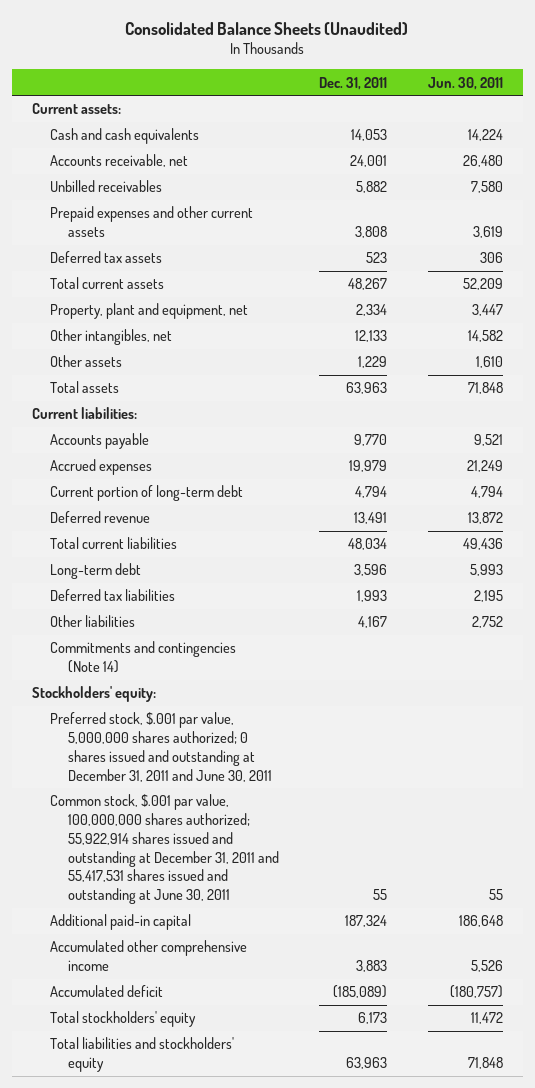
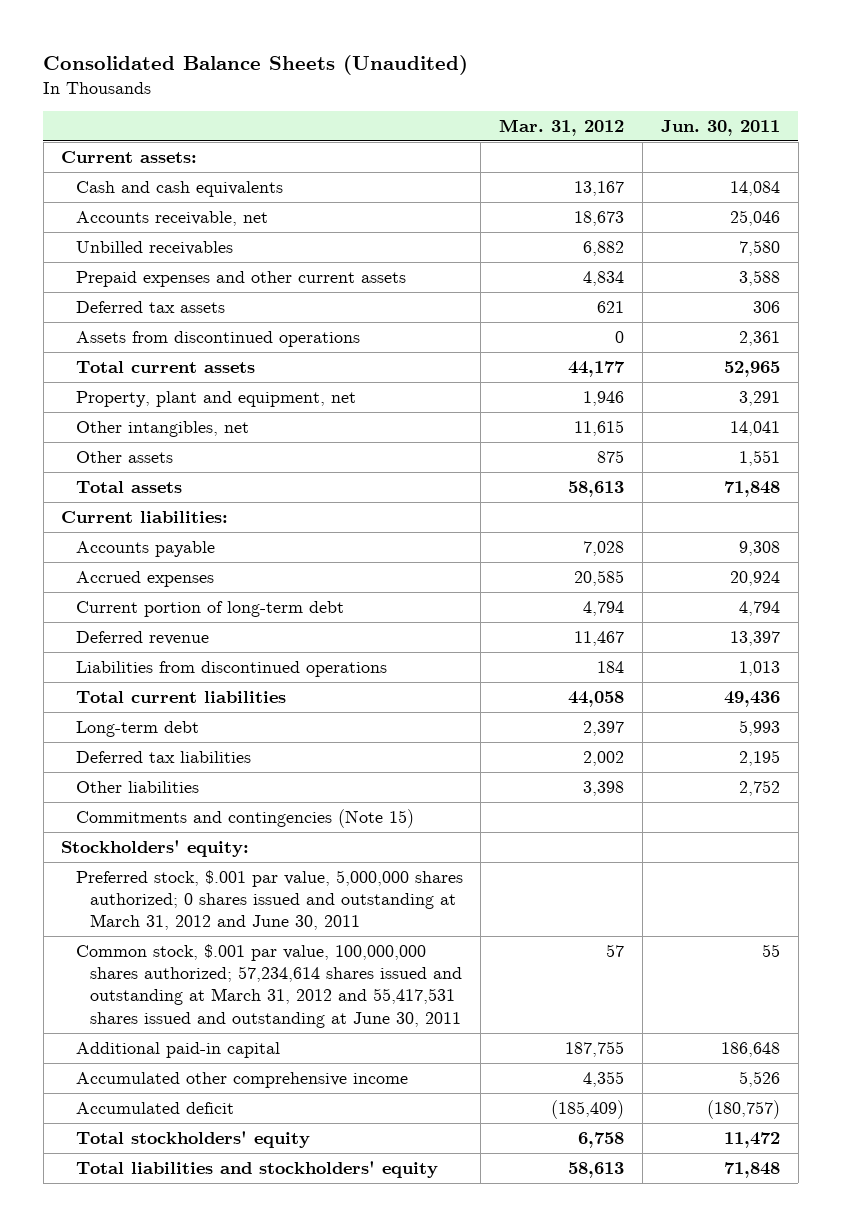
- | Dec. 31, 2011 | Jun. 30, 2011
+ | Mar. 31, 2012 | Jun. 30, 2011
- Cash and cash equivalents | 14,053 | 14,224
- Accounts receivable, net | 24,001 | 26,480
+ Cash and cash equivalents | 13,167 | 14,084
+ Accounts receivable, net | 18,673 | 25,046
- Prepaid expenses and other current assets | 3,808 | 3,619
+ Prepaid expenses and other current assets | 4,834 | 3,588
- Total current assets | 48,267 | 52,209
- Property, plant and equipment, net | 2,334 | 3,447
- Other intangibles, net | 12,133 | 14,582
- Other assets | 1,229 | 1,610
+ Assets from discontinued operations | 0 | 2,361
+ Total current assets | 44,177 | 52,965
+ Property, plant and equipment, net | 1,946 | 3,291
+ Other intangibles, net | 11,615 | 14,041
+ Other assets | 875 | 1,551
- Accounts payable | 9,770 | 9,521
- Accrued expenses | 19,979 | 21,249
+ Accounts payable | 7,028 | 9,308
+ Accrued expenses | 20,585 | 20,924
- Deferred revenue | 13,491 | 13,872
+ Deferred revenue | 11,467 | 13,397
+ Liabilities from discontinued operations | 184 | 1,013
- Commitments and contingencies (Note 14)
+ Commitments and contingencies (Note 15)
- Preferred stock, $.001 par value, 5,000,000 shares authorized; 0 shares issued and outstanding at December 31, 2011 and June 30, 2011
- Common stock, $.001 par value, 100,000,000 shares authorized; 55,922,914 shares issued and outstanding at December 31, 2011 and 55,417,531 shares issued and outstanding at June 30, 2011 | 55 | 55
+ Preferred stock, $.001 par value, 5,000,000 shares authorized; 0 shares issued and outstanding at March 31, 2012 and June 30, 2011
+ Common stock, $.001 par value, 100,000,000 shares authorized; 57,234,614 shares issued and outstanding at March 31, 2012 and 55,417,531 shares issued and outstanding at June 30, 2011 | 57 | 55

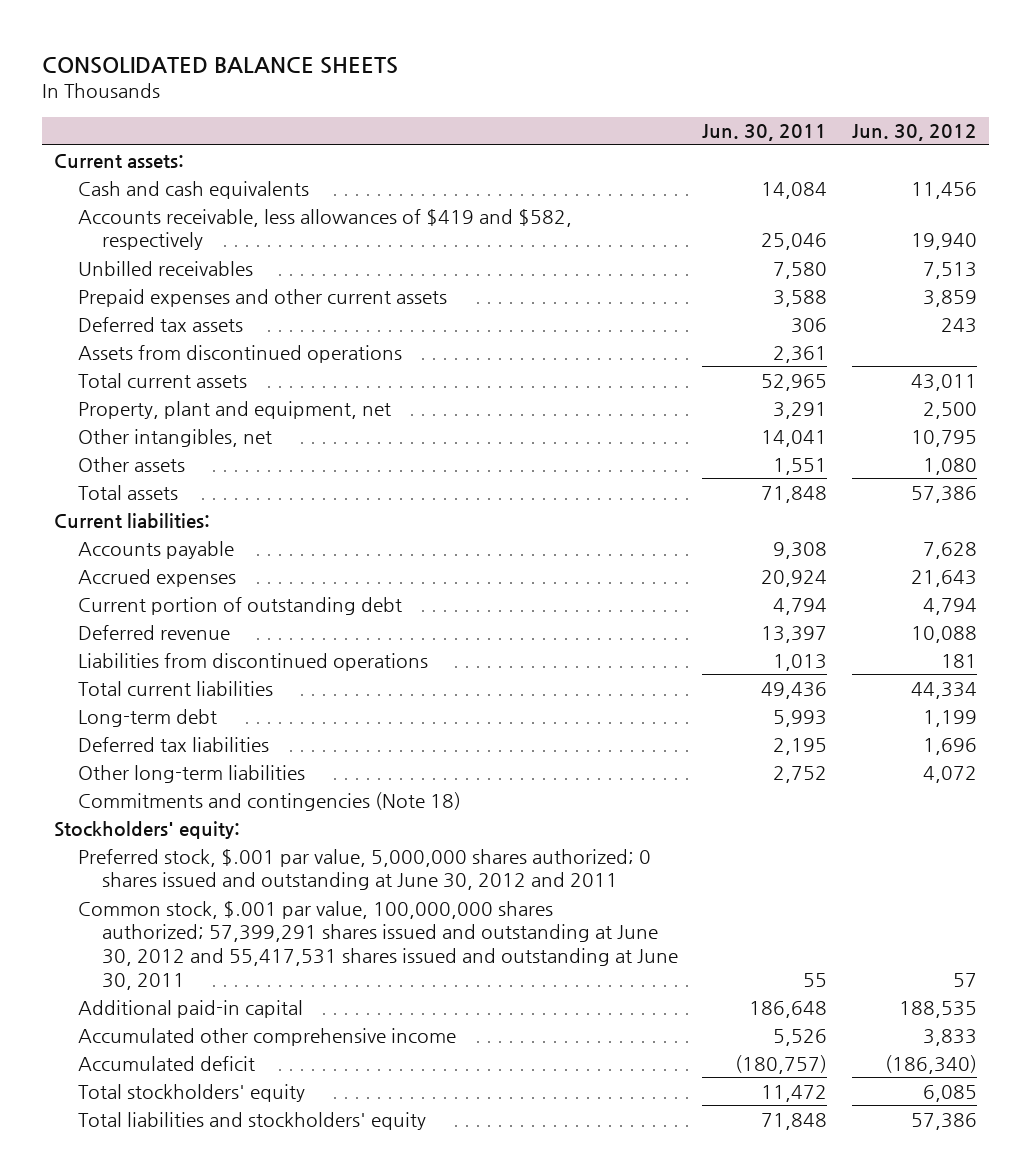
- Consolidated Balance Sheets (Unaudited)
+ CONSOLIDATED BALANCE SHEETS
- | Mar. 31, 2012 | Jun. 30, 2011
+ | Jun. 30, 2011 | Jun. 30, 2012
- Accounts receivable, net | 18,673 | 25,046
+ Accounts receivable, less allowances of $419 and $582, respectively | 25,046 | 19,940
- Current portion of long-term debt | 4,794 | 4,794
+ Current portion of outstanding debt | 4,794 | 4,794
- Other liabilities | 3,398 | 2,752
- Commitments and contingencies (Note 15)
+ Other long-term liabilities | 2,752 | 4,072
+ Commitments and contingencies (Note 18)
- Preferred stock, $.001 par value, 5,000,000 shares authorized; 0 shares issued and outstanding at March 31, 2012 and June 30, 2011
- Common stock, $.001 par value, 100,000,000 shares authorized; 57,234,614 shares issued and outstanding at March 31, 2012 and 55,417,531 shares issued and outstanding at June 30, 2011 | 57 | 55
+ Preferred stock, $.001 par value, 5,000,000 shares authorized; 0 shares issued and outstanding at June 30, 2012 and 2011
+ Common stock, $.001 par value, 100,000,000 shares authorized; 57,399,291 shares issued and outstanding at June 30, 2012 and 55,417,531 shares issued and outstanding at June 30, 2011 | 55 | 57

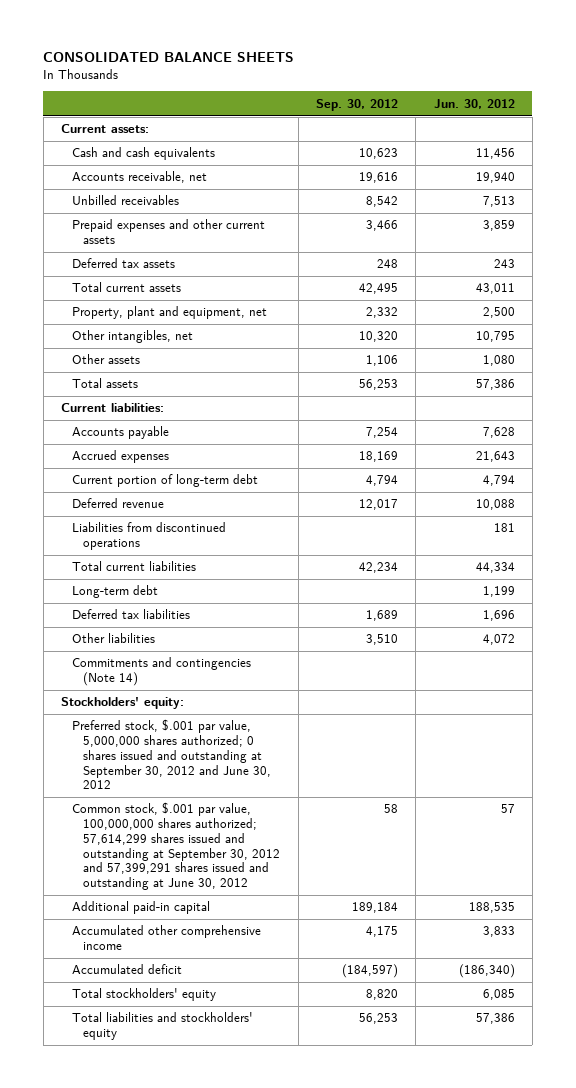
- | Jun. 30, 2011 | Jun. 30, 2012
+ | Sep. 30, 2012 | Jun. 30, 2012
- Accounts receivable, less allowances of $419 and $582, respectively | 25,046 | 19,940
+ Accounts receivable, net | 19,616 | 19,940
- Assets from discontinued operations | 2,361 |
- Current portion of outstanding debt | 4,794 | 4,794
+ Current portion of long-term debt | 4,794 | 4,794
- Other long-term liabilities | 2,752 | 4,072
- Commitments and contingencies (Note 18)
+ Other liabilities | 3,510 | 4,072
+ Commitments and contingencies (Note 14)
- Preferred stock, $.001 par value, 5,000,000 shares authorized; 0 shares issued and outstanding at June 30, 2012 and 2011
- Common stock, $.001 par value, 100,000,000 shares authorized; 57,399,291 shares issued and outstanding at June 30, 2012 and 55,417,531 shares issued and outstanding at June 30, 2011 | 55 | 57
+ Preferred stock, $.001 par value, 5,000,000 shares authorized; 0 shares issued and outstanding at September 30, 2012 and June 30, 2012
+ Common stock, $.001 par value, 100,000,000 shares authorized; 57,614,299 shares issued and outstanding at September 30, 2012 and 57,399,291 shares issued and outstanding at June 30, 2012 | 58 | 57

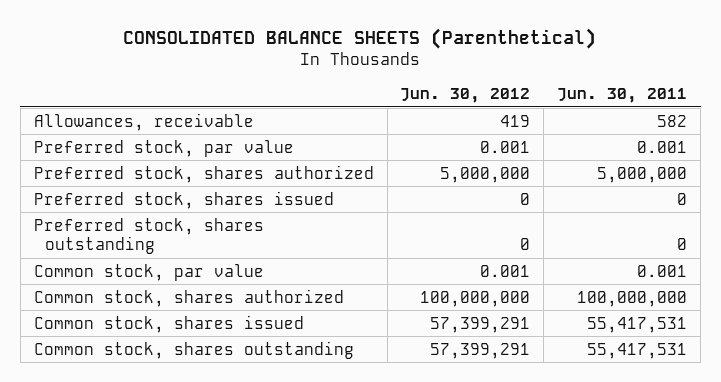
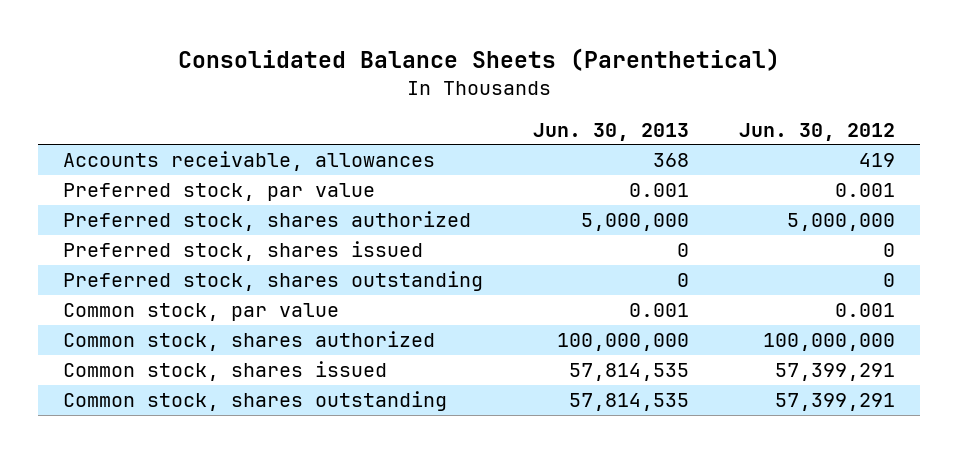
- CONSOLIDATED BALANCE SHEETS (Parenthetical)
+ Consolidated Balance Sheets (Parenthetical)
- | Jun. 30, 2012 | Jun. 30, 2011
+ | Jun. 30, 2013 | Jun. 30, 2012
- Allowances, receivable | 419 | 582
+ Accounts receivable, allowances | 368 | 419

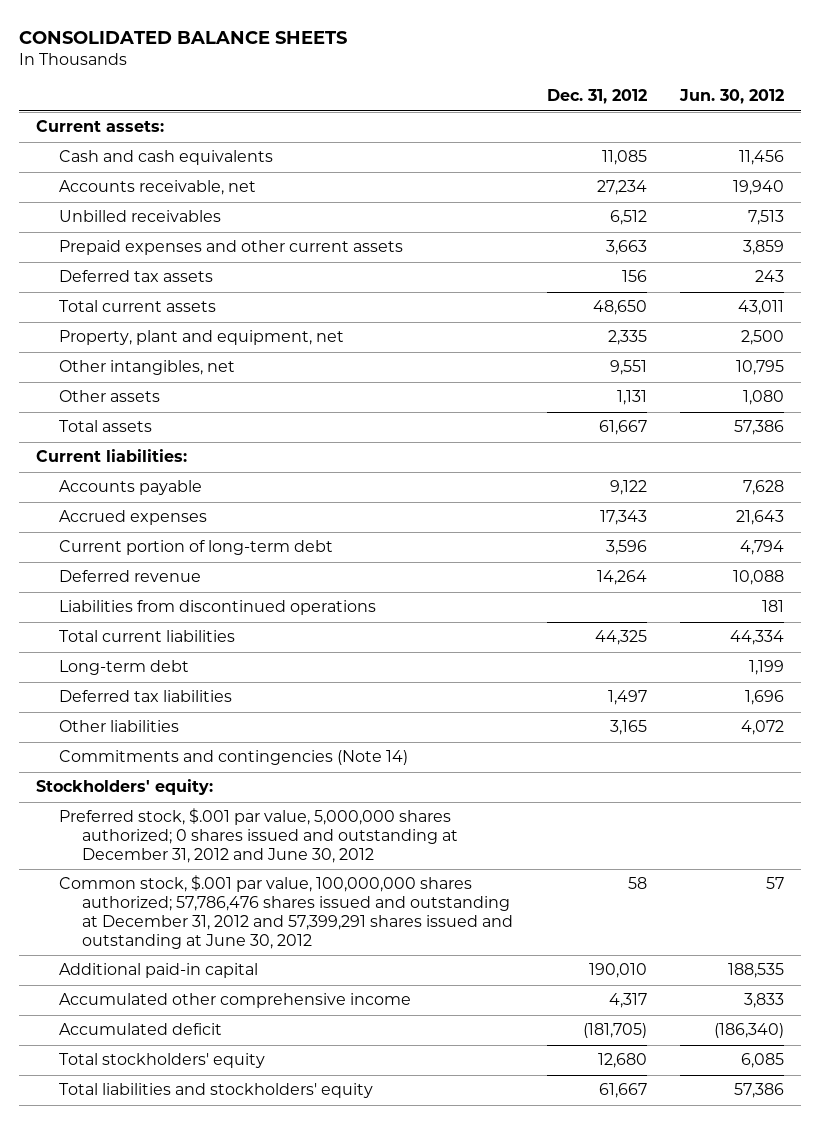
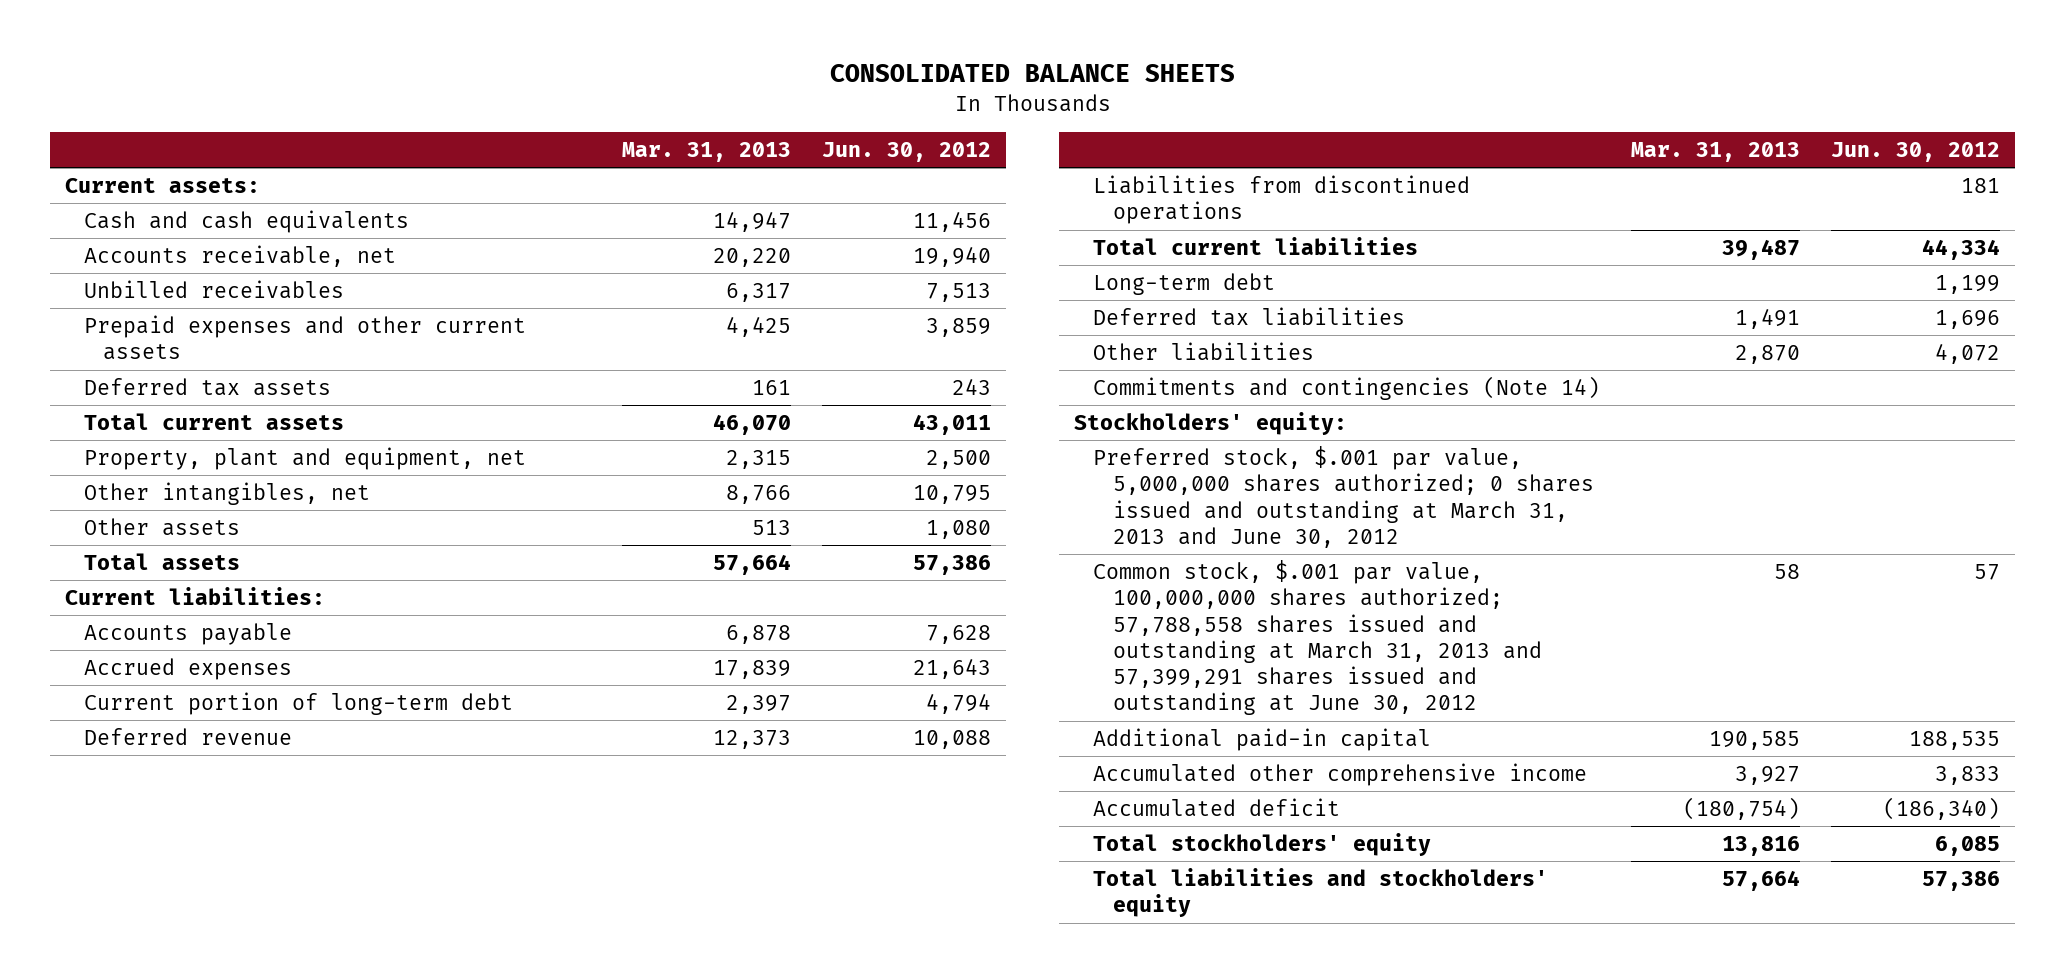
- | Dec. 31, 2012 | Jun. 30, 2012
+ | Mar. 31, 2013 | Jun. 30, 2012
- Preferred stock, $.001 par value, 5,000,000 shares authorized; 0 shares issued and outstanding at December 31, 2012 and June 30, 2012
- Common stock, $.001 par value, 100,000,000 shares authorized; 57,786,476 shares issued and outstanding at December 31, 2012 and 57,399,291 shares issued and outstanding at June 30, 2012 | 58 | 57
+ Preferred stock, $.001 par value, 5,000,000 shares authorized; 0 shares issued and outstanding at March 31, 2013 and June 30, 2012
+ Common stock, $.001 par value, 100,000,000 shares authorized; 57,788,558 shares issued and outstanding at March 31, 2013 and 57,399,291 shares issued and outstanding at June 30, 2012 | 58 | 57

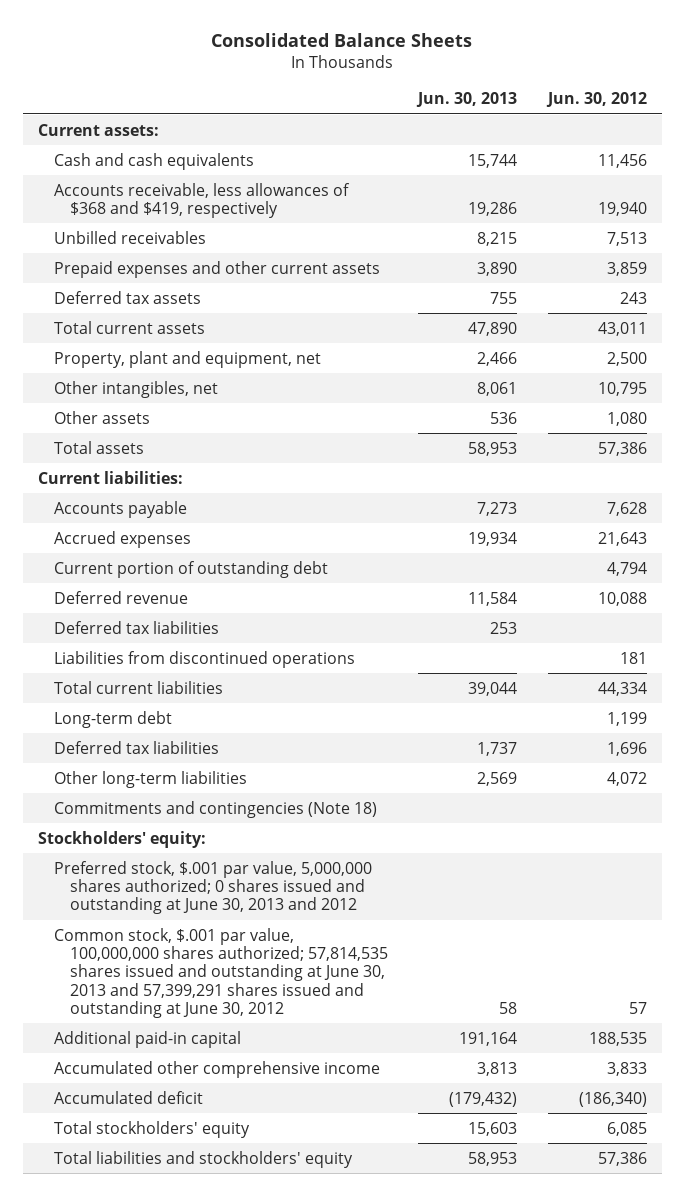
- CONSOLIDATED BALANCE SHEETS
+ Consolidated Balance Sheets
- | Mar. 31, 2013 | Jun. 30, 2012
+ | Jun. 30, 2013 | Jun. 30, 2012
- Accounts receivable, net | 20,220 | 19,940
+ Accounts receivable, less allowances of $368 and $419, respectively | 19,286 | 19,940
- Current portion of long-term debt | 2,397 | 4,794
+ Current portion of outstanding debt | | 4,794
+ Deferred tax liabilities | 253 |
- Other liabilities | 2,870 | 4,072
- Commitments and contingencies (Note 14)
+ Other long-term liabilities | 2,569 | 4,072
+ Commitments and contingencies (Note 18)
- Preferred stock, $.001 par value, 5,000,000 shares authorized; 0 shares issued and outstanding at March 31, 2013 and June 30, 2012
- Common stock, $.001 par value, 100,000,000 shares authorized; 57,788,558 shares issued and outstanding at March 31, 2013 and 57,399,291 shares issued and outstanding at June 30, 2012 | 58 | 57
+ Preferred stock, $.001 par value, 5,000,000 shares authorized; 0 shares issued and outstanding at June 30, 2013 and 2012
+ Common stock, $.001 par value, 100,000,000 shares authorized; 57,814,535 shares issued and outstanding at June 30, 2013 and 57,399,291 shares issued and outstanding at June 30, 2012 | 58 | 57

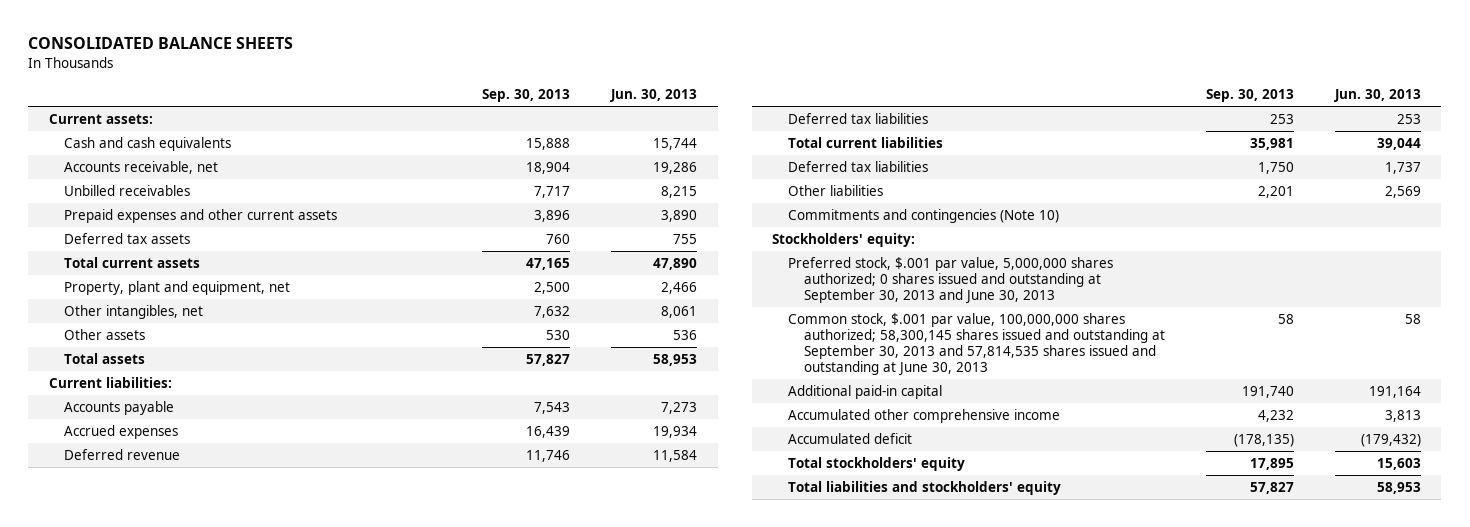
- Consolidated Balance Sheets
+ CONSOLIDATED BALANCE SHEETS
- | Jun. 30, 2013 | Jun. 30, 2012
+ | Sep. 30, 2013 | Jun. 30, 2013
- Accounts receivable, less allowances of $368 and $419, respectively | 19,286 | 19,940
+ Accounts receivable, net | 18,904 | 19,286
- Current portion of outstanding debt | | 4,794
- Liabilities from discontinued operations | | 181
- Long-term debt | | 1,199
- Other long-term liabilities | 2,569 | 4,072
- Commitments and contingencies (Note 18)
+ Other liabilities | 2,201 | 2,569
+ Commitments and contingencies (Note 10)
- Preferred stock, $.001 par value, 5,000,000 shares authorized; 0 shares issued and outstanding at June 30, 2013 and 2012
- Common stock, $.001 par value, 100,000,000 shares authorized; 57,814,535 shares issued and outstanding at June 30, 2013 and 57,399,291 shares issued and outstanding at June 30, 2012 | 58 | 57
+ Preferred stock, $.001 par value, 5,000,000 shares authorized; 0 shares issued and outstanding at September 30, 2013 and June 30, 2013
+ Common stock, $.001 par value, 100,000,000 shares authorized; 58,300,145 shares issued and outstanding at September 30, 2013 and 57,814,535 shares issued and outstanding at June 30, 2013 | 58 | 58

